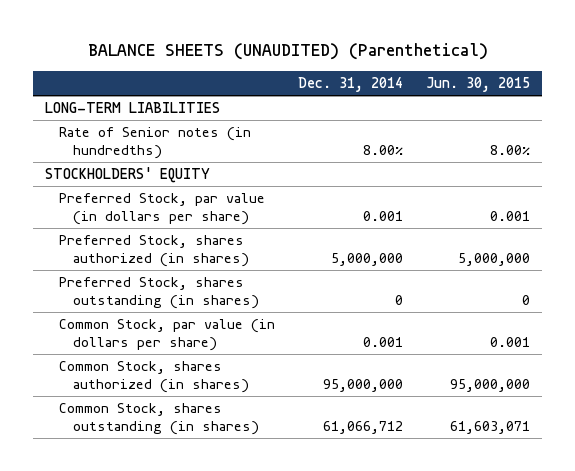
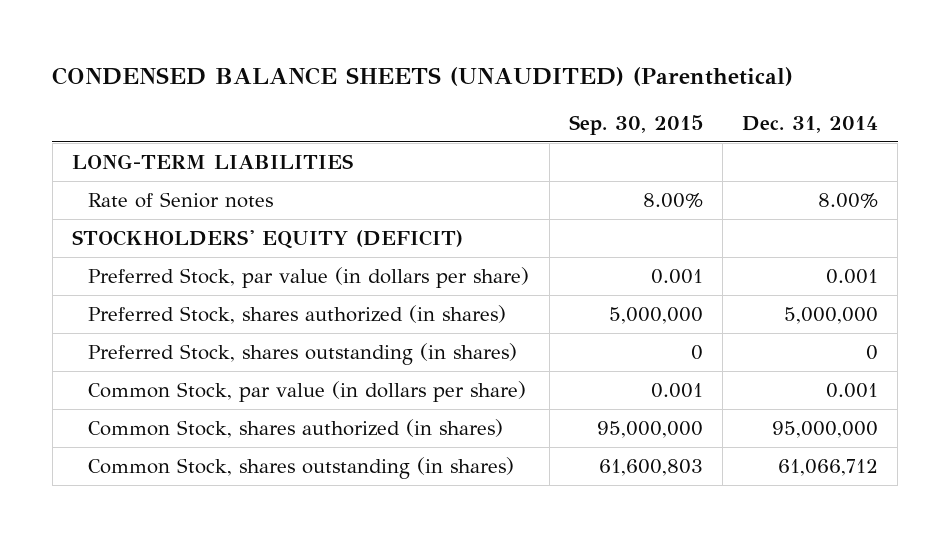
- BALANCE SHEETS (UNAUDITED) (Parenthetical)
+ CONDENSED BALANCE SHEETS (UNAUDITED) (Parenthetical)
- | Dec. 31, 2014 | Jun. 30, 2015
+ | Sep. 30, 2015 | Dec. 31, 2014
- Rate of Senior notes (in hundredths) | 8.00% | 8.00%
- STOCKHOLDERS' EQUITY
+ Rate of Senior notes | 8.00% | 8.00%
+ STOCKHOLDERS' EQUITY (DEFICIT)

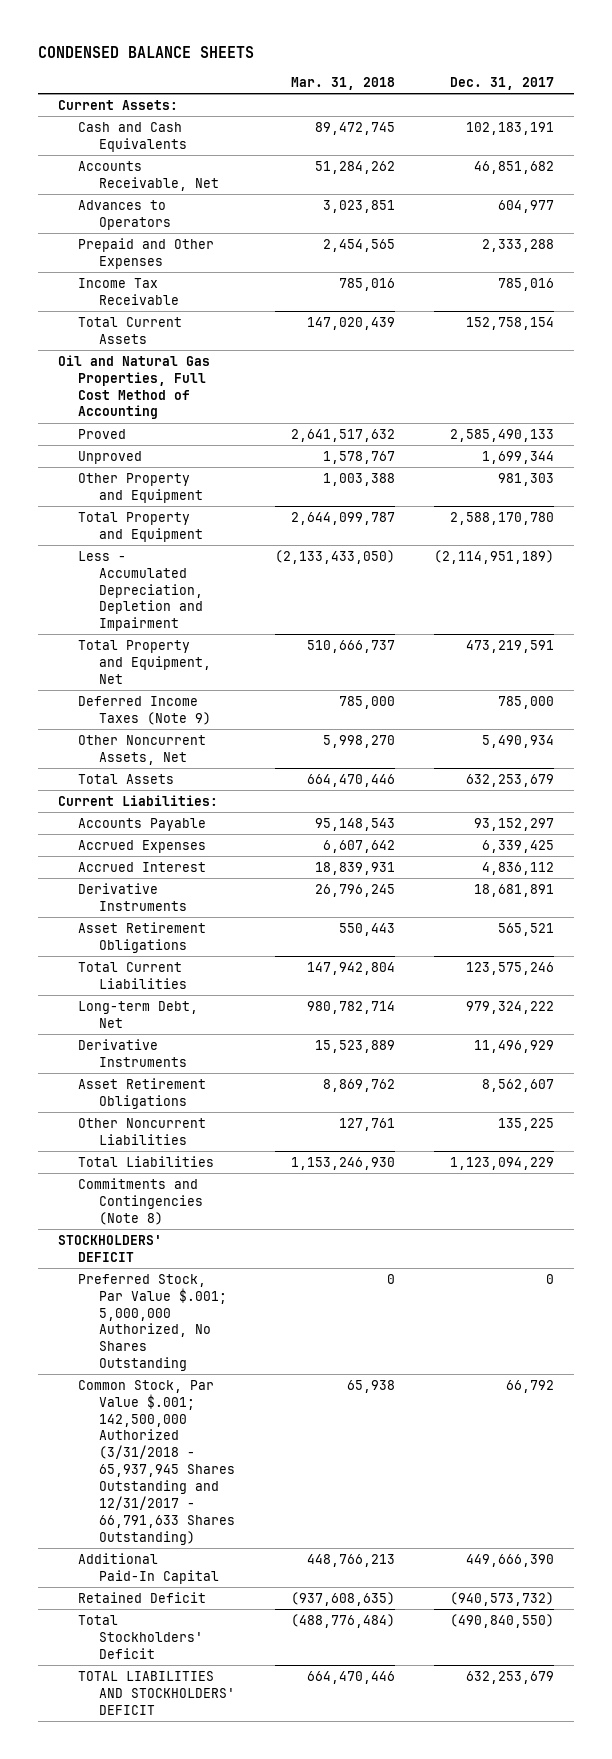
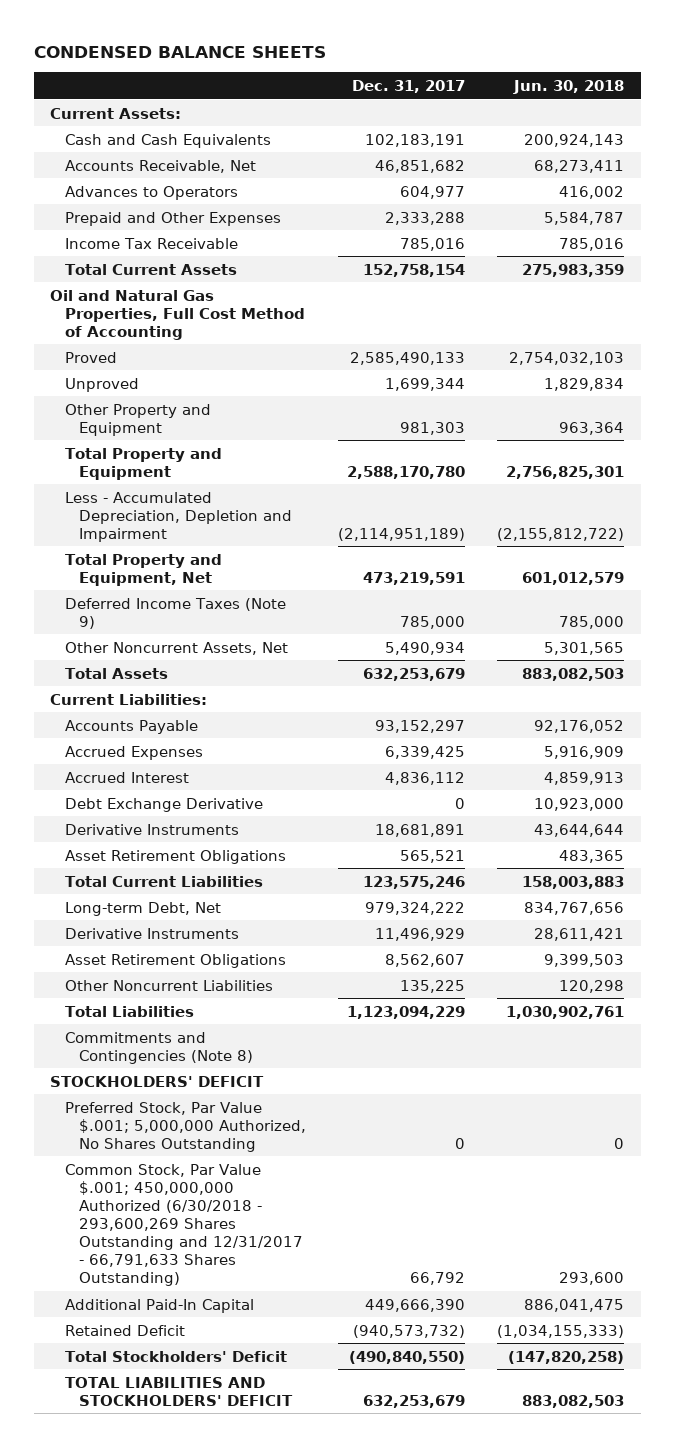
- | Mar. 31, 2018 | Dec. 31, 2017
+ | Dec. 31, 2017 | Jun. 30, 2018
+ Debt Exchange Derivative | 0 | 10,923,000
- Common Stock, Par Value $.001; 142,500,000 Authorized (3/31/2018 - 65,937,945 Shares Outstanding and 12/31/2017 - 66,791,633 Shares Outstanding) | 65,938 | 66,792
+ Common Stock, Par Value $.001; 450,000,000 Authorized (6/30/2018 - 293,600,269 Shares Outstanding and 12/31/2017 - 66,791,633 Shares Outstanding) | 66,792 | 293,600

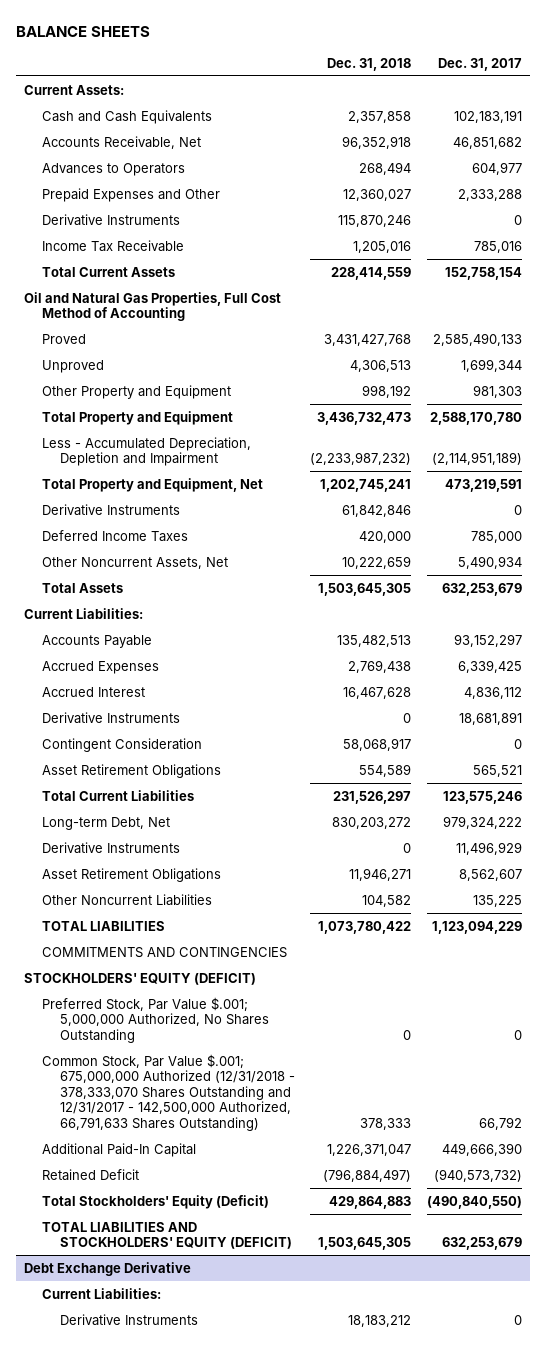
- CONDENSED BALANCE SHEETS
+ BALANCE SHEETS
- | Dec. 31, 2017 | Jun. 30, 2018
+ | Dec. 31, 2018 | Dec. 31, 2017
- Prepaid and Other Expenses | 2,333,288 | 5,584,787
+ Prepaid Expenses and Other | 12,360,027 | 2,333,288
+ Derivative Instruments | 115,870,246 | 0
- Deferred Income Taxes (Note 9) | 785,000 | 785,000
+ Derivative Instruments | 61,842,846 | 0
+ Deferred Income Taxes | 420,000 | 785,000
- Debt Exchange Derivative | 0 | 10,923,000
+ Contingent Consideration | 58,068,917 | 0
- Total Liabilities | 1,123,094,229 | 1,030,902,761
- Commitments and Contingencies (Note 8)
- STOCKHOLDERS' DEFICIT
+ TOTAL LIABILITIES | 1,073,780,422 | 1,123,094,229
+ COMMITMENTS AND CONTINGENCIES
+ STOCKHOLDERS' EQUITY (DEFICIT)
- Common Stock, Par Value $.001; 450,000,000 Authorized (6/30/2018 - 293,600,269 Shares Outstanding and 12/31/2017 - 66,791,633 Shares Outstanding) | 66,792 | 293,600
+ Common Stock, Par Value $.001; 675,000,000 Authorized (12/31/2018 - 378,333,070 Shares Outstanding and 12/31/2017 - 142,500,000 Authorized, 66,791,633 Shares Outstanding) | 378,333 | 66,792
- Total Stockholders' Deficit | (490,840,550) | (147,820,258)
- TOTAL LIABILITIES AND STOCKHOLDERS' DEFICIT | 632,253,679 | 883,082,503
+ Total Stockholders' Equity (Deficit) | 429,864,883 | (490,840,550)
+ TOTAL LIABILITIES AND STOCKHOLDERS' EQUITY (DEFICIT) | 1,503,645,305 | 632,253,679
+ Debt Exchange Derivative
+ Current Liabilities:
+ Derivative Instruments | 18,183,212 | 0

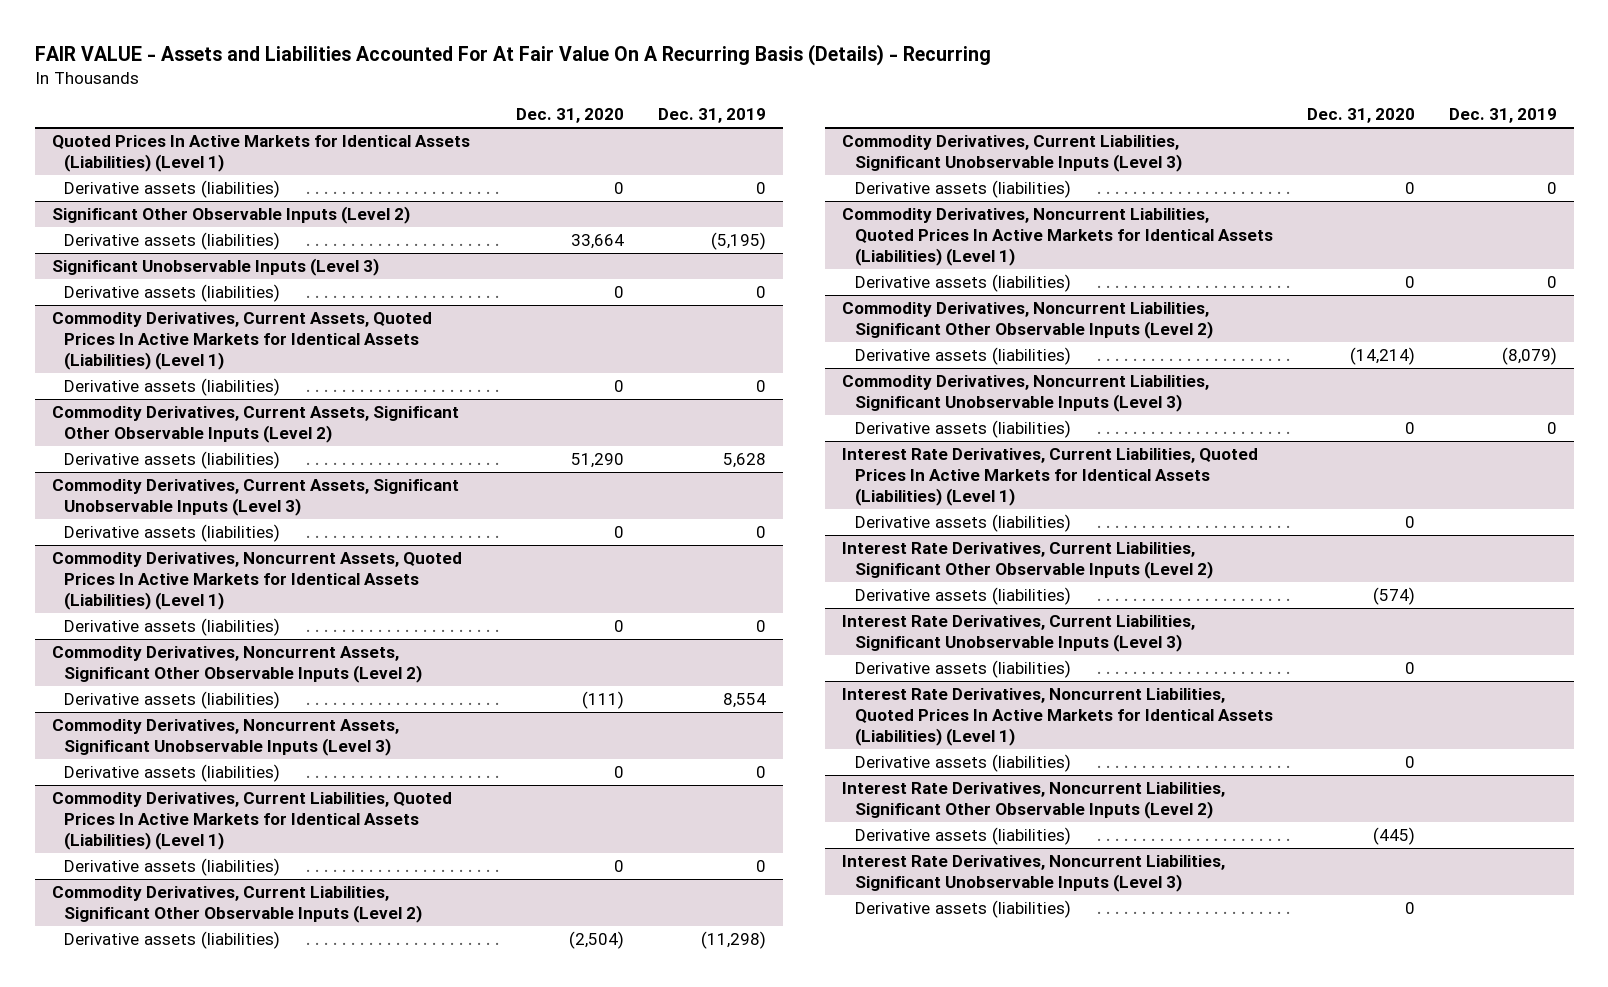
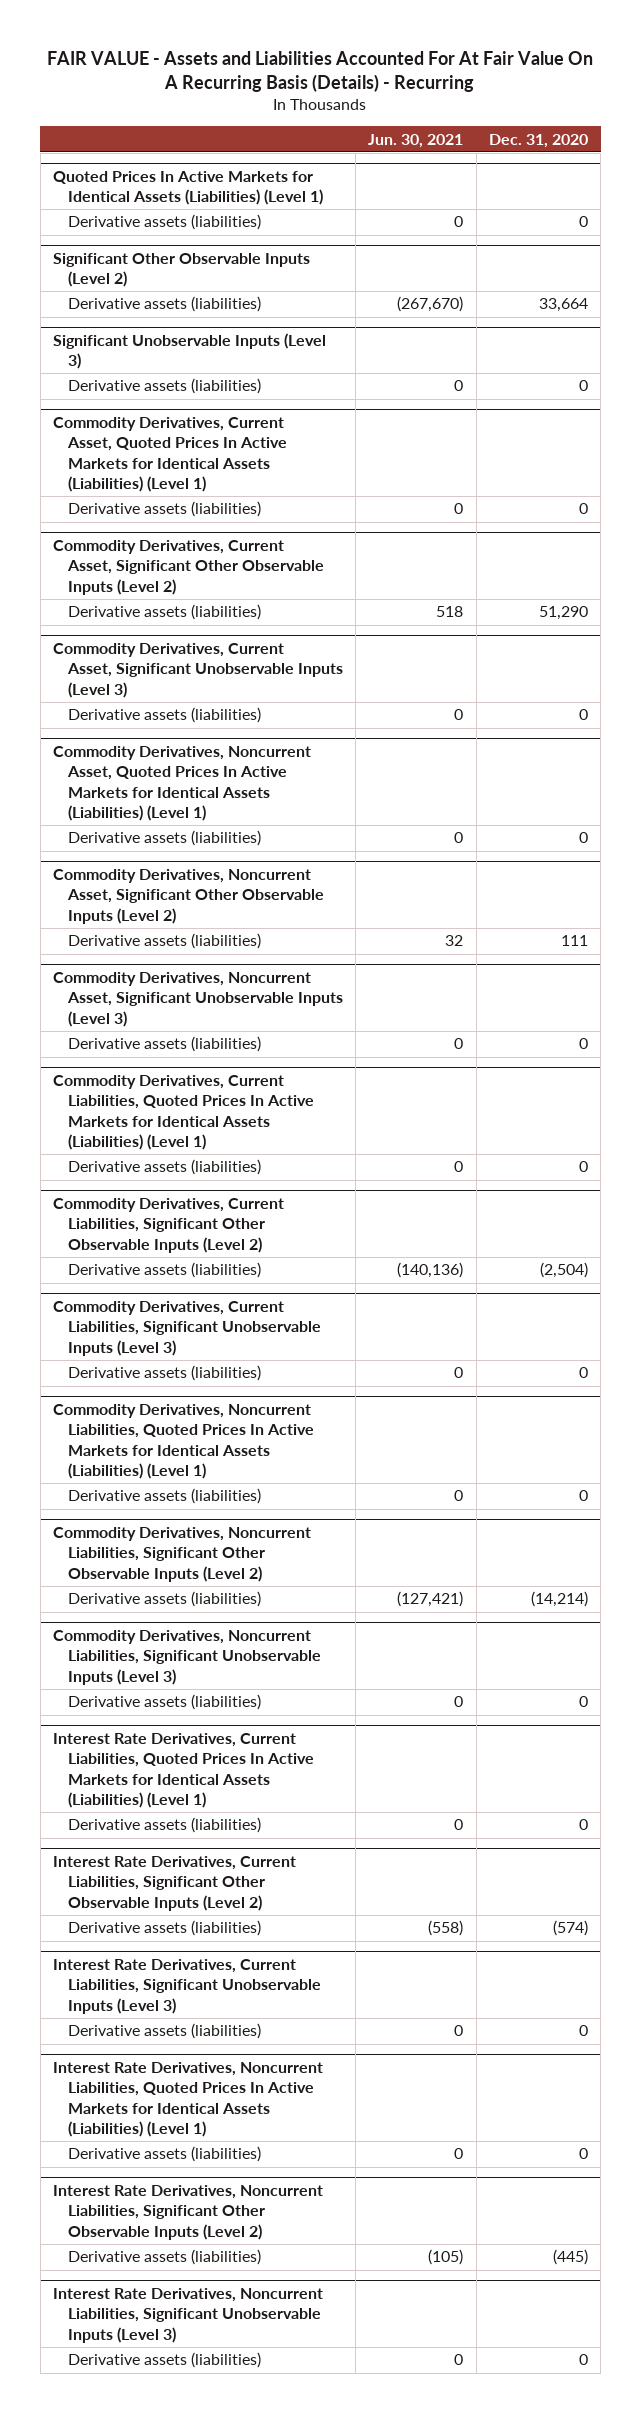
- | Dec. 31, 2020 | Dec. 31, 2019
+ | Jun. 30, 2021 | Dec. 31, 2020
- Commodity Derivatives, Current Assets, Quoted Prices In Active Markets for Identical Assets (Liabilities) (Level 1)
+ Commodity Derivatives, Current Asset, Quoted Prices In Active Markets for Identical Assets (Liabilities) (Level 1)
- Commodity Derivatives, Current Assets, Significant Other Observable Inputs (Level 2)
+ Commodity Derivatives, Current Asset, Significant Other Observable Inputs (Level 2)
- Commodity Derivatives, Current Assets, Significant Unobservable Inputs (Level 3)
+ Commodity Derivatives, Current Asset, Significant Unobservable Inputs (Level 3)
- Commodity Derivatives, Noncurrent Assets, Quoted Prices In Active Markets for Identical Assets (Liabilities) (Level 1)
+ Commodity Derivatives, Noncurrent Asset, Quoted Prices In Active Markets for Identical Assets (Liabilities) (Level 1)
- Commodity Derivatives, Noncurrent Assets, Significant Other Observable Inputs (Level 2)
- Derivative assets (liabilities) | (111) | 8,554
- Commodity Derivatives, Noncurrent Assets, Significant Unobservable Inputs (Level 3)
+ Commodity Derivatives, Noncurrent Asset, Significant Other Observable Inputs (Level 2)
+ Derivative assets (liabilities) | 32 | 111
+ Commodity Derivatives, Noncurrent Asset, Significant Unobservable Inputs (Level 3)

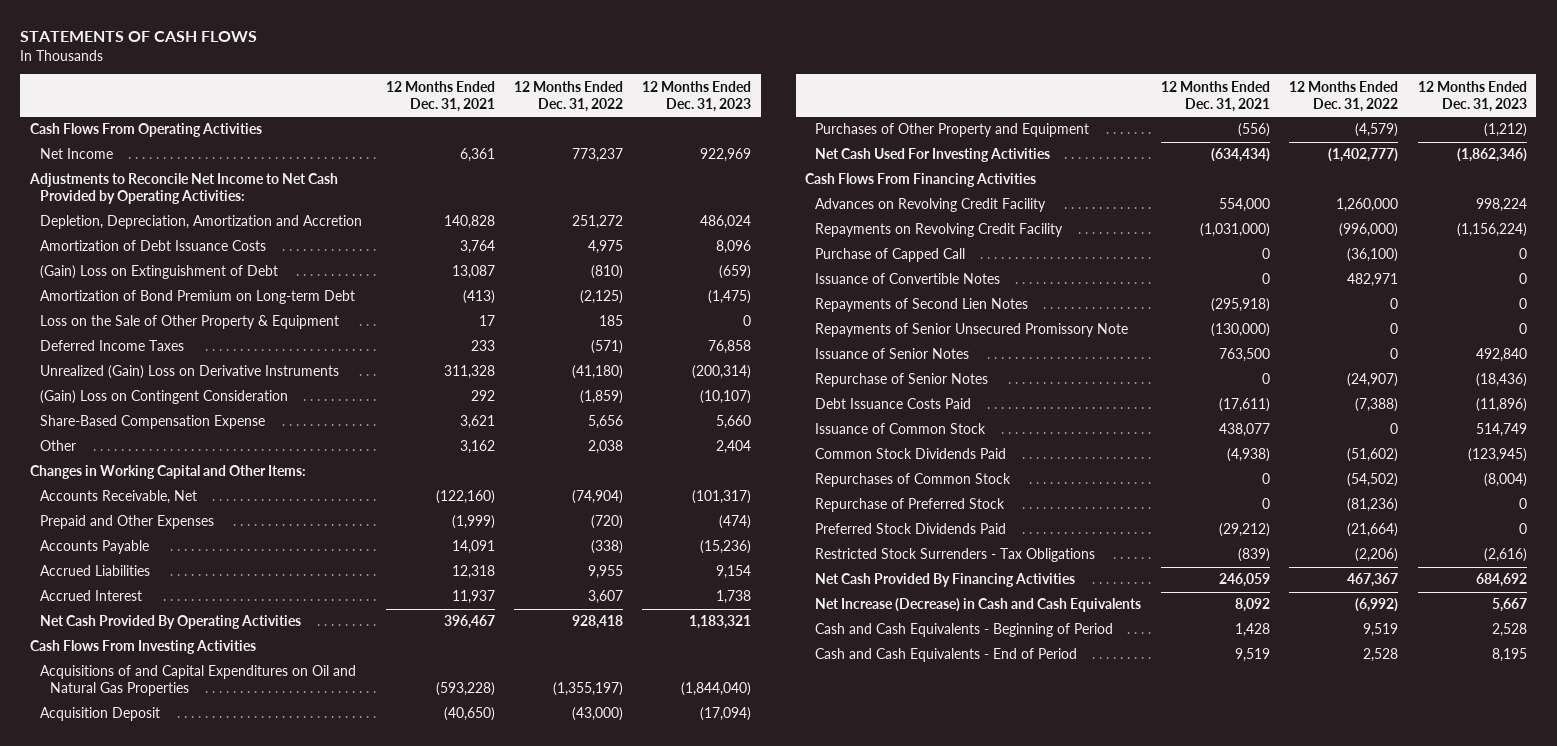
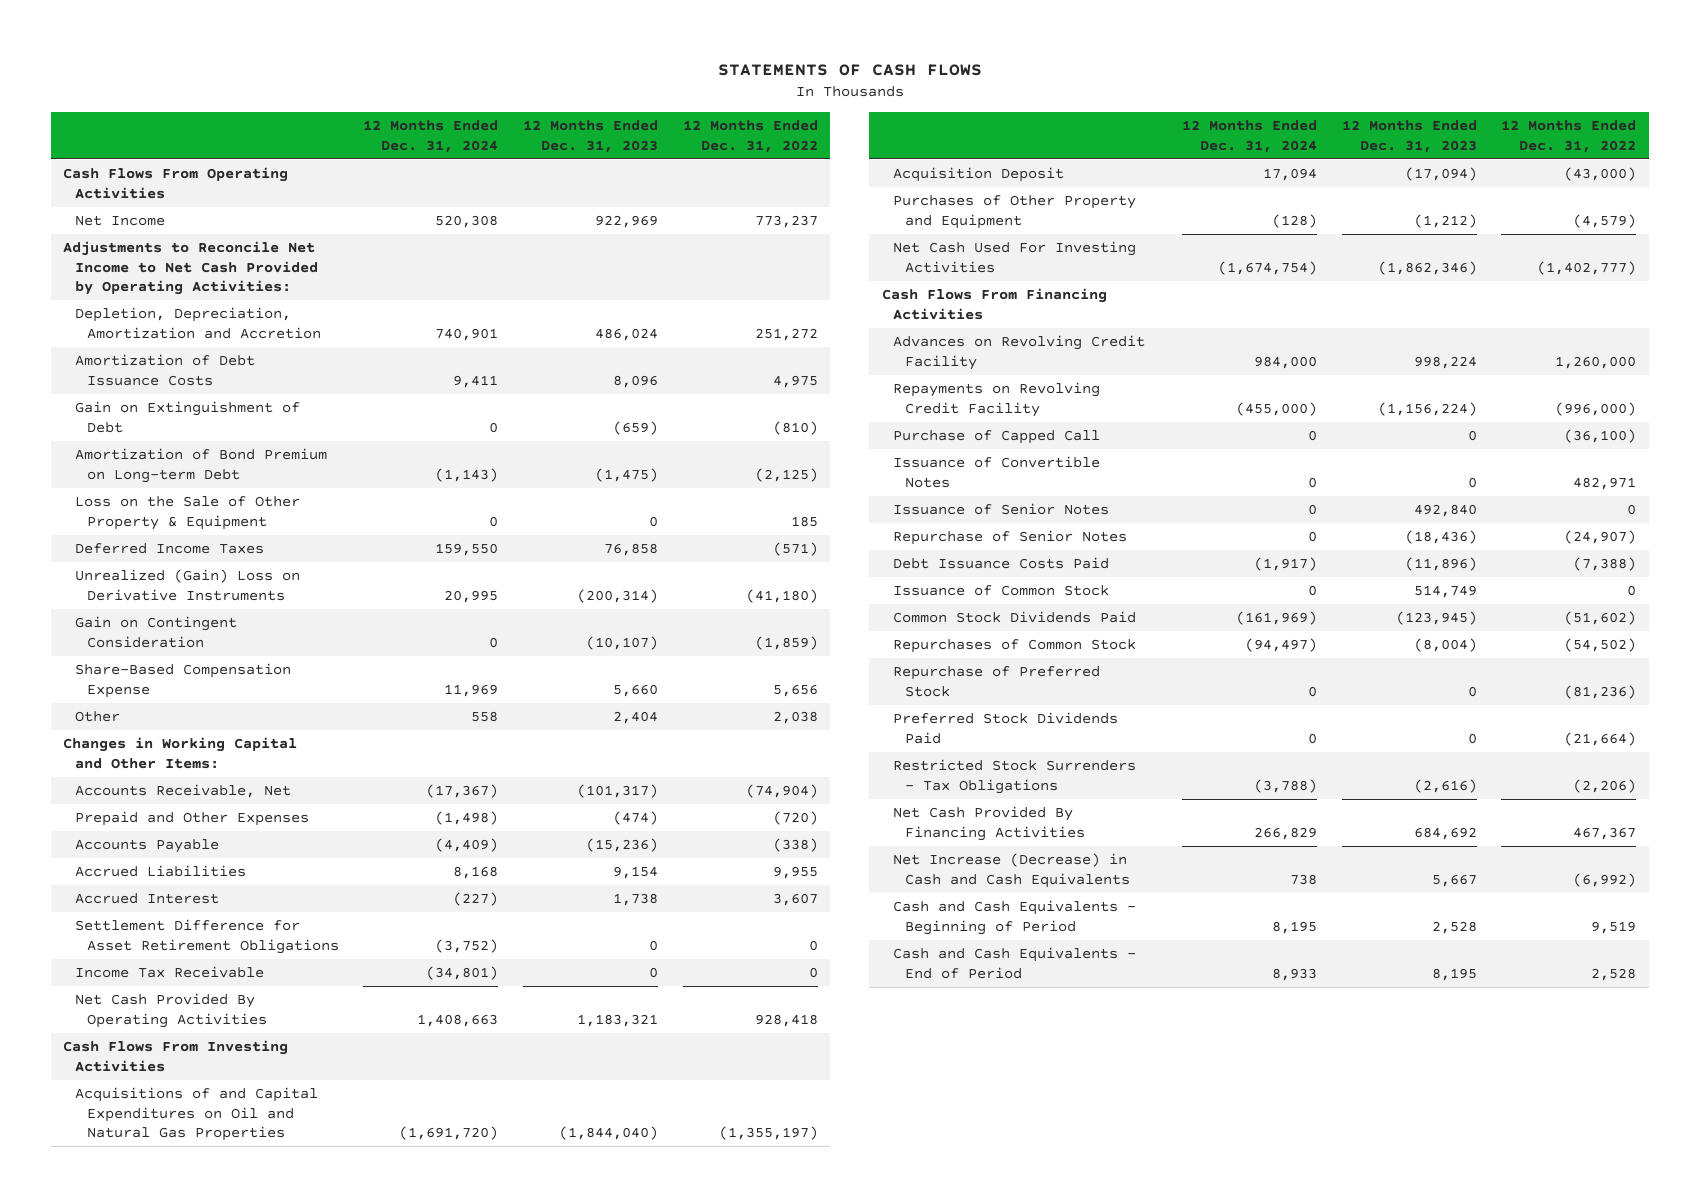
- | 12 Months Ended Dec. 31, 2021 | 12 Months Ended Dec. 31, 2022 | 12 Months Ended Dec. 31, 2023
+ | 12 Months Ended Dec. 31, 2024 | 12 Months Ended Dec. 31, 2023 | 12 Months Ended Dec. 31, 2022
- (Gain) Loss on Extinguishment of Debt | 13,087 | (810) | (659)
+ Gain on Extinguishment of Debt | 0 | (659) | (810)
- (Gain) Loss on Contingent Consideration | 292 | (1,859) | (10,107)
+ Gain on Contingent Consideration | 0 | (10,107) | (1,859)
+ Settlement Difference for Asset Retirement Obligations | (3,752) | 0 | 0
+ Income Tax Receivable | (34,801) | 0 | 0
- Repayments of Second Lien Notes | (295,918) | 0 | 0
- Repayments of Senior Unsecured Promissory Note | (130,000) | 0 | 0

